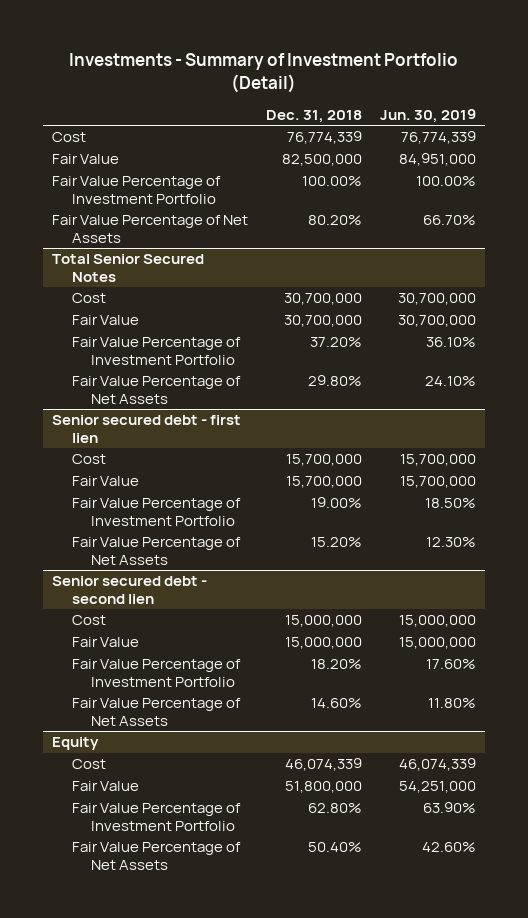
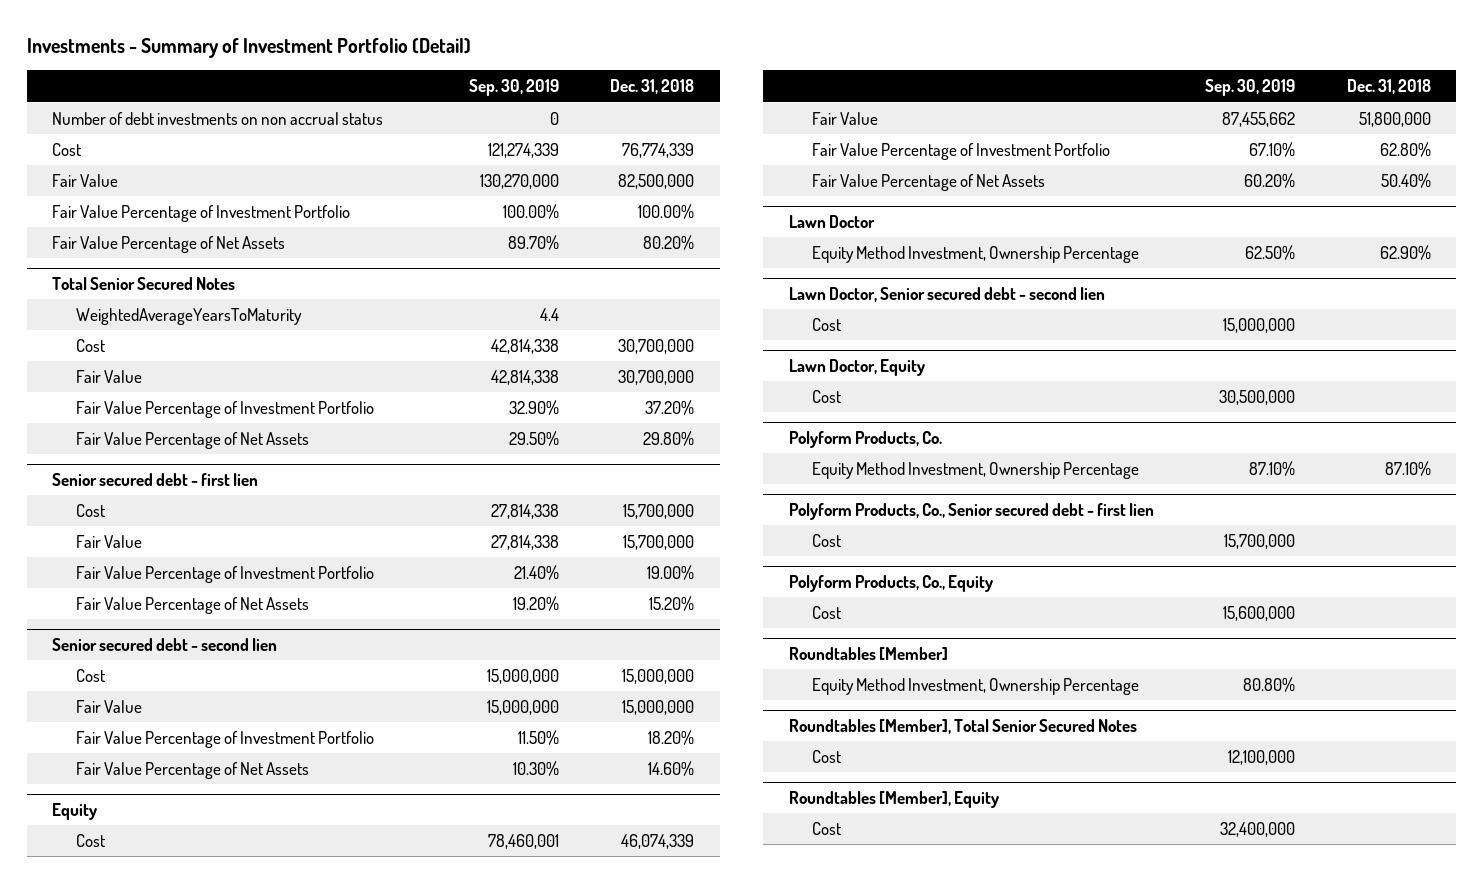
- | Dec. 31, 2018 | Jun. 30, 2019
+ | Sep. 30, 2019 | Dec. 31, 2018
+ Number of debt investments on non accrual status | 0 |
@ Total Senior Secured Notes
+ WeightedAverageYearsToMaturity | 4.4 |
+ Lawn Doctor
+ Equity Method Investment, Ownership Percentage | 62.50% | 62.90%
+ Lawn Doctor, Senior secured debt - second lien
+ Cost | 15,000,000 |
+ Lawn Doctor, Equity
+ Cost | 30,500,000 |
+ Polyform Products, Co.
+ Equity Method Investment, Ownership Percentage | 87.10% | 87.10%
+ Polyform Products, Co., Senior secured debt - first lien
+ Cost | 15,700,000 |
+ Polyform Products, Co., Equity
+ Cost | 15,600,000 |
+ Roundtables [Member]
+ Equity Method Investment, Ownership Percentage | 80.80% |
+ Roundtables [Member], Total Senior Secured Notes
+ Cost | 12,100,000 |
+ Roundtables [Member], Equity
+ Cost | 32,400,000 |

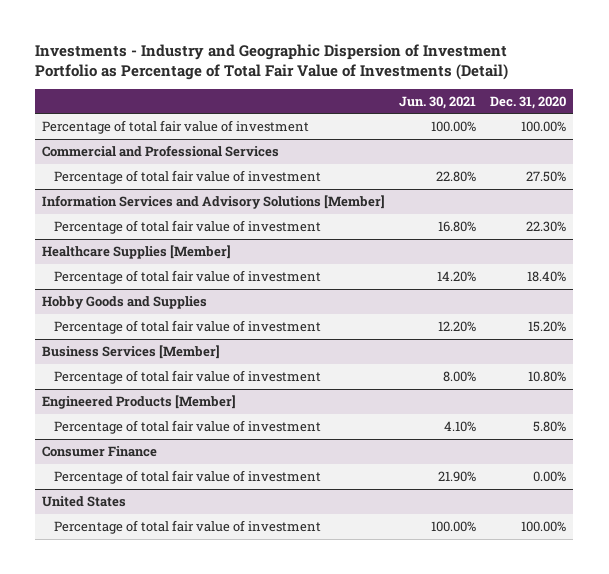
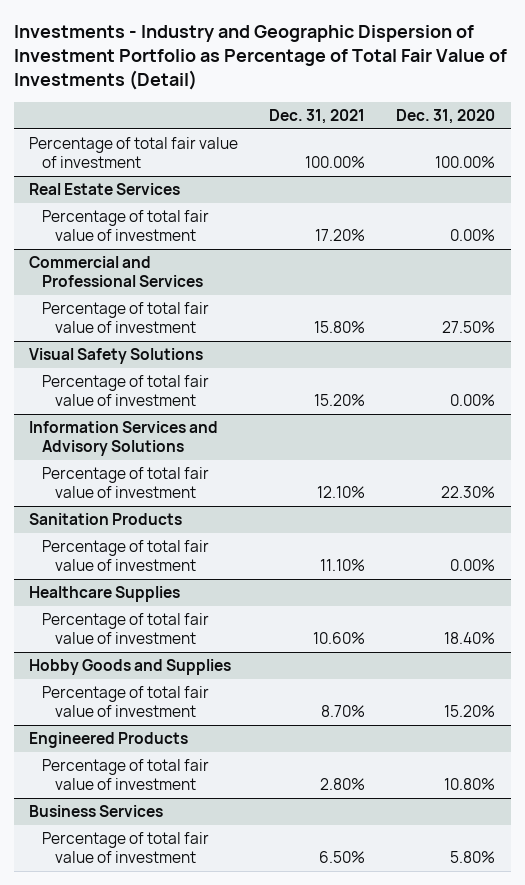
- | Jun. 30, 2021 | Dec. 31, 2020
+ | Dec. 31, 2021 | Dec. 31, 2020
+ Real Estate Services
+ Percentage of total fair value of investment | 17.20% | 0.00%
- Information Services and Advisory Solutions [Member]
+ Visual Safety Solutions
+ Percentage of total fair value of investment | 15.20% | 0.00%
+ Information Services and Advisory Solutions
- Healthcare Supplies [Member]
+ Sanitation Products
+ Percentage of total fair value of investment | 11.10% | 0.00%
+ Healthcare Supplies
- Business Services [Member]
+ Engineered Products
- Engineered Products [Member]
+ Business Services
- Consumer Finance
- Percentage of total fair value of investment | 21.90% | 0.00%
- United States
- Percentage of total fair value of investment | 100.00% | 100.00%

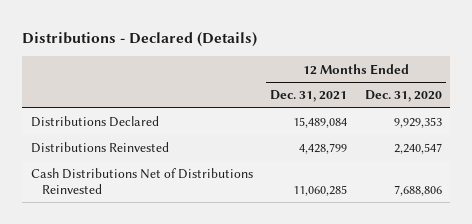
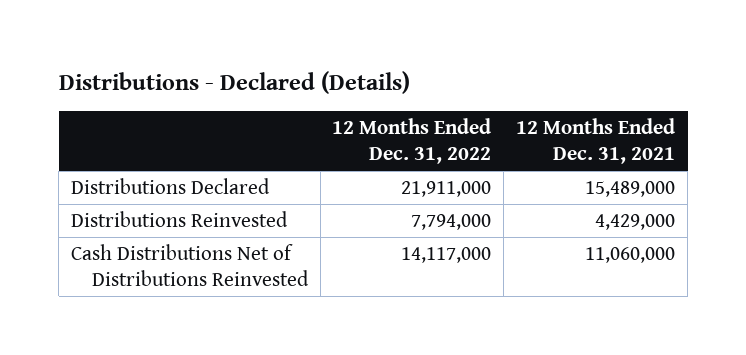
- | 12 Months Ended Dec. 31, 2021 | 12 Months Ended Dec. 31, 2020
+ | 12 Months Ended Dec. 31, 2022 | 12 Months Ended Dec. 31, 2021
- Distributions Declared | 15,489,084 | 9,929,353
- Distributions Reinvested | 4,428,799 | 2,240,547
- Cash Distributions Net of Distributions Reinvested | 11,060,285 | 7,688,806
+ Distributions Declared | 21,911,000 | 15,489,000
+ Distributions Reinvested | 7,794,000 | 4,429,000
+ Cash Distributions Net of Distributions Reinvested | 14,117,000 | 11,060,000

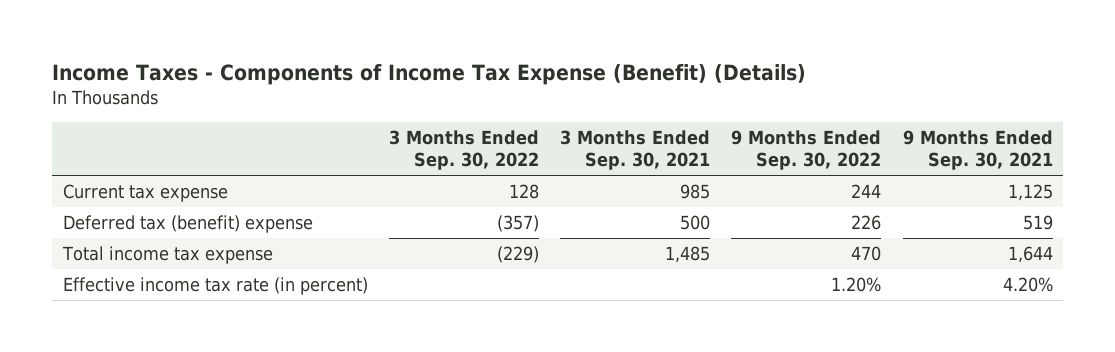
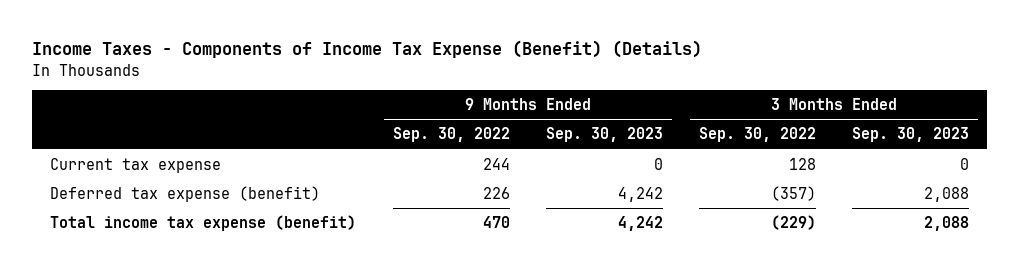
- | 3 Months Ended Sep. 30, 2022 | 3 Months Ended Sep. 30, 2021 | 9 Months Ended Sep. 30, 2022 | 9 Months Ended Sep. 30, 2021
+ | 9 Months Ended Sep. 30, 2022 | 9 Months Ended Sep. 30, 2023 | 3 Months Ended Sep. 30, 2022 | 3 Months Ended Sep. 30, 2023
- Deferred tax (benefit) expense | (357) | 500 | 226 | 519
- Total income tax expense | (229) | 1,485 | 470 | 1,644
- Effective income tax rate (in percent) | | | 1.20% | 4.20%
+ Deferred tax expense (benefit) | 226 | 4,242 | (357) | 2,088
+ Total income tax expense (benefit) | 470 | 4,242 | (229) | 2,088

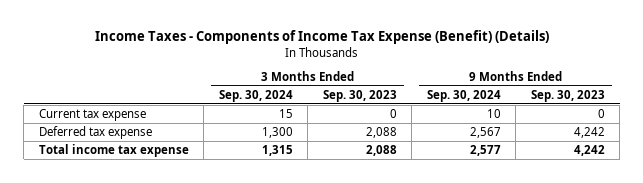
- | 9 Months Ended Sep. 30, 2022 | 9 Months Ended Sep. 30, 2023 | 3 Months Ended Sep. 30, 2022 | 3 Months Ended Sep. 30, 2023
+ | 3 Months Ended Sep. 30, 2024 | 3 Months Ended Sep. 30, 2023 | 9 Months Ended Sep. 30, 2024 | 9 Months Ended Sep. 30, 2023
- Deferred tax expense (benefit) | 226 | 4,242 | (357) | 2,088
- Total income tax expense (benefit) | 470 | 4,242 | (229) | 2,088
+ Deferred tax expense | 1,300 | 2,088 | 2,567 | 4,242
+ Total income tax expense | 1,315 | 2,088 | 2,577 | 4,242

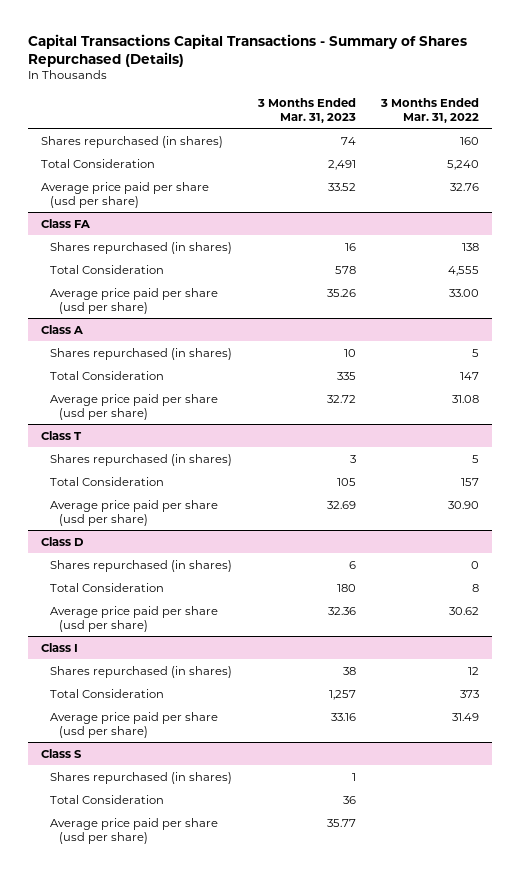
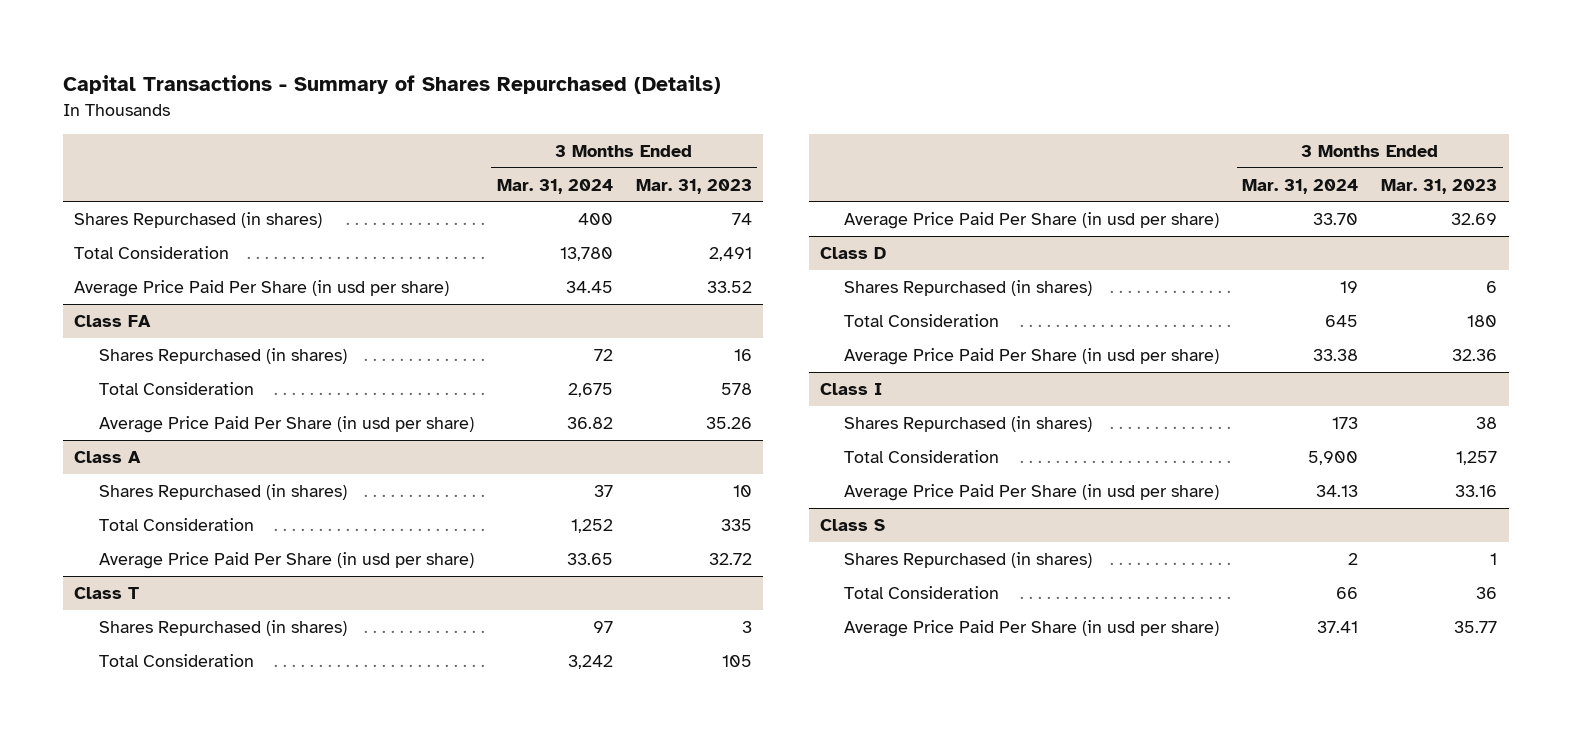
- Capital Transactions Capital Transactions - Summary of Shares Repurchased (Details)
+ Capital Transactions - Summary of Shares Repurchased (Details)
- | 3 Months Ended Mar. 31, 2023 | 3 Months Ended Mar. 31, 2022
+ | 3 Months Ended Mar. 31, 2024 | 3 Months Ended Mar. 31, 2023
- Shares repurchased (in shares) | 74 | 160
+ Shares Repurchased (in shares) | 400 | 74
- Average price paid per share (usd per share) | 33.52 | 32.76
+ Average Price Paid Per Share (in usd per share) | 34.45 | 33.52
@ Class FA
- Shares repurchased (in shares) | 16 | 138
+ Shares Repurchased (in shares) | 72 | 16
- Average price paid per share (usd per share) | 35.26 | 33.00
+ Average Price Paid Per Share (in usd per share) | 36.82 | 35.26
@ Class A
- Shares repurchased (in shares) | 10 | 5
+ Shares Repurchased (in shares) | 37 | 10
- Average price paid per share (usd per share) | 32.72 | 31.08
+ Average Price Paid Per Share (in usd per share) | 33.65 | 32.72
@ Class T
- Shares repurchased (in shares) | 3 | 5
+ Shares Repurchased (in shares) | 97 | 3
- Average price paid per share (usd per share) | 32.69 | 30.90
+ Average Price Paid Per Share (in usd per share) | 33.70 | 32.69
@ Class D
- Shares repurchased (in shares) | 6 | 0
+ Shares Repurchased (in shares) | 19 | 6
- Average price paid per share (usd per share) | 32.36 | 30.62
+ Average Price Paid Per Share (in usd per share) | 33.38 | 32.36
@ Class I
- Shares repurchased (in shares) | 38 | 12
+ Shares Repurchased (in shares) | 173 | 38
- Average price paid per share (usd per share) | 33.16 | 31.49
+ Average Price Paid Per Share (in usd per share) | 34.13 | 33.16
@ Class S
- Shares repurchased (in shares) | 1 |
+ Shares Repurchased (in shares) | 2 | 1
- Average price paid per share (usd per share) | 35.77 |
+ Average Price Paid Per Share (in usd per share) | 37.41 | 35.77

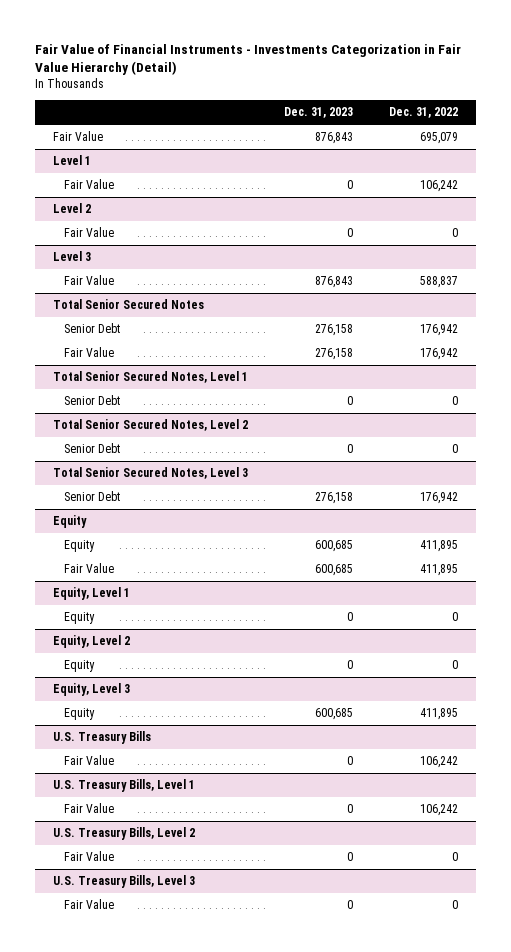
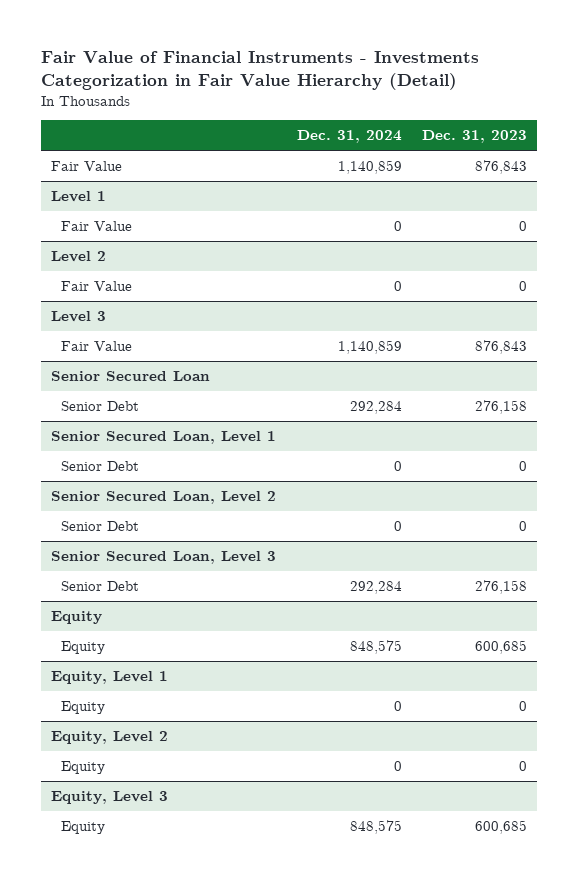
- | Dec. 31, 2023 | Dec. 31, 2022
+ | Dec. 31, 2024 | Dec. 31, 2023
- Total Senior Secured Notes
+ Senior Secured Loan
- Fair Value | 276,158 | 176,942
- Total Senior Secured Notes, Level 1
+ Senior Secured Loan, Level 1
- Total Senior Secured Notes, Level 2
+ Senior Secured Loan, Level 2
- Total Senior Secured Notes, Level 3
+ Senior Secured Loan, Level 3
@ Equity
- Fair Value | 600,685 | 411,895
- U.S. Treasury Bills
- Fair Value | 0 | 106,242
- U.S. Treasury Bills, Level 1
- Fair Value | 0 | 106,242
- U.S. Treasury Bills, Level 2
- Fair Value | 0 | 0
- U.S. Treasury Bills, Level 3
- Fair Value | 0 | 0

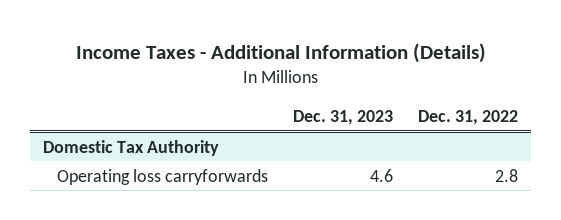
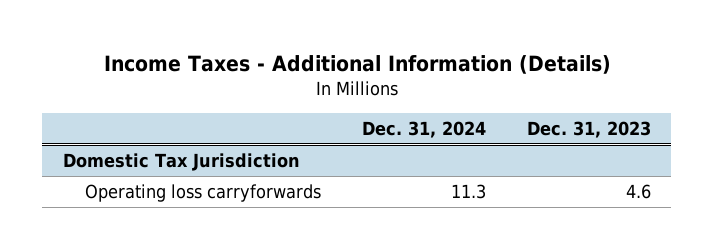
- | Dec. 31, 2023 | Dec. 31, 2022
+ | Dec. 31, 2024 | Dec. 31, 2023
- Domestic Tax Authority
+ Domestic Tax Jurisdiction

